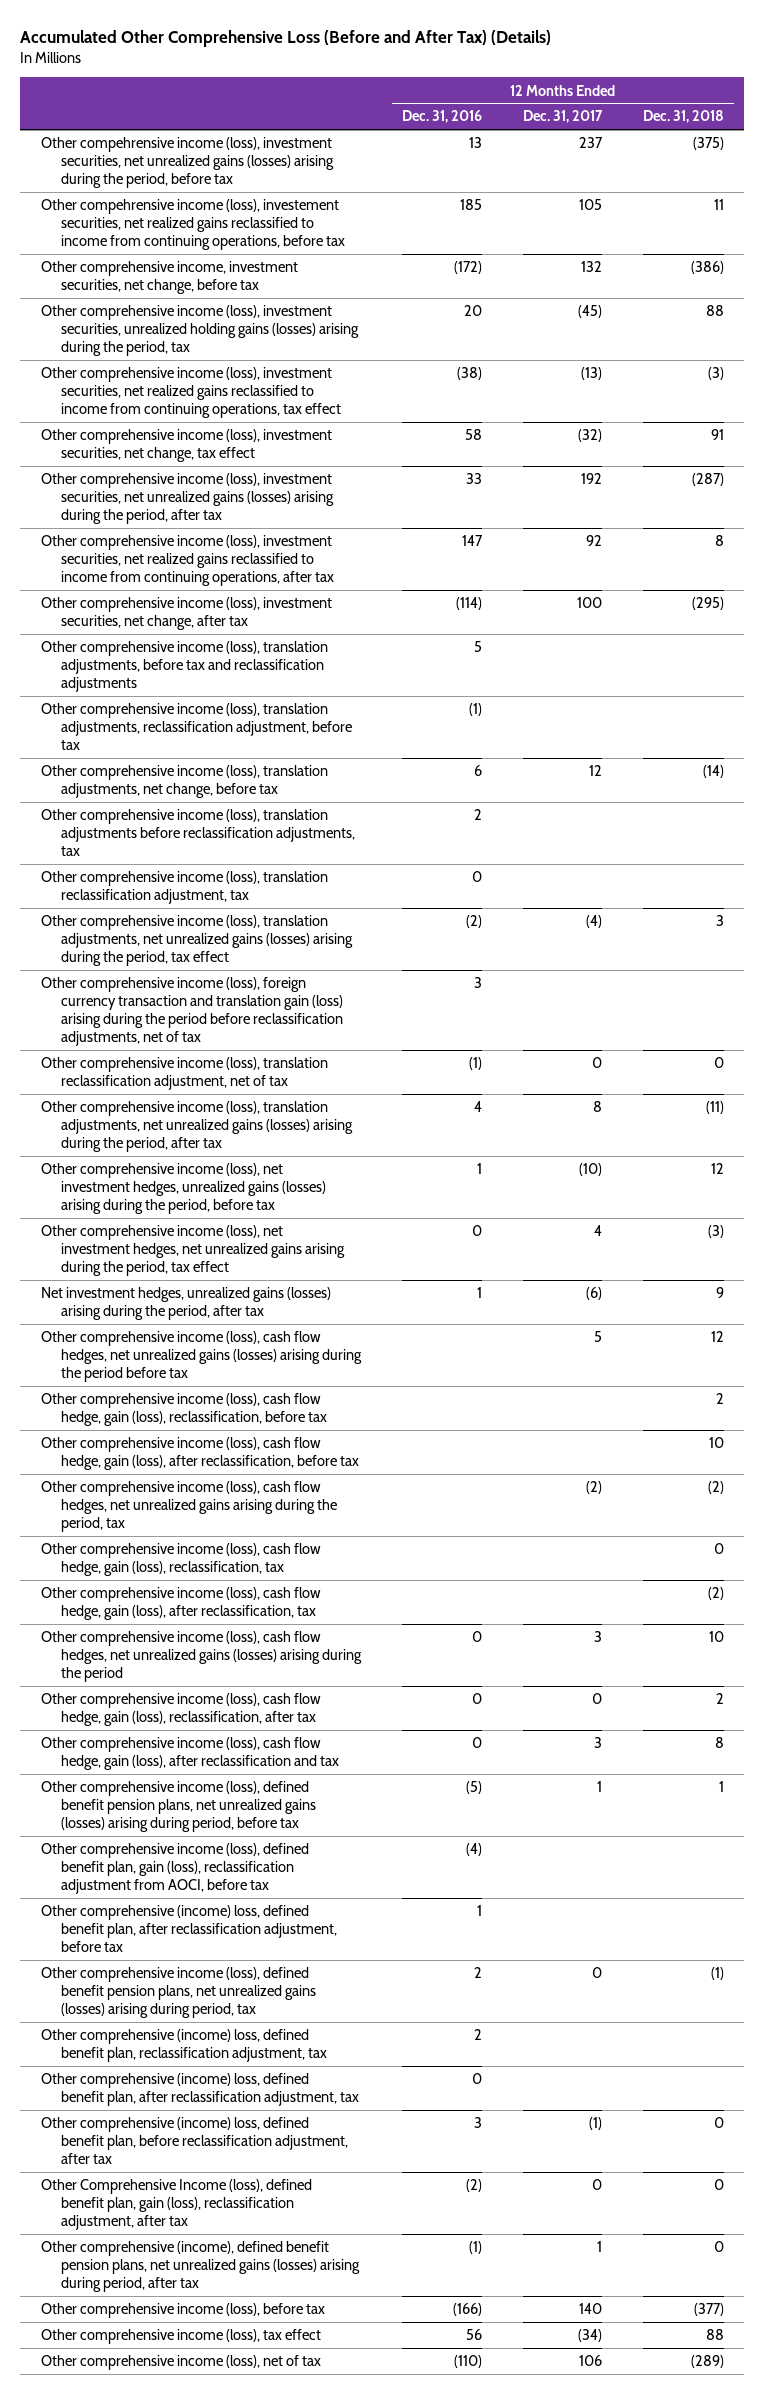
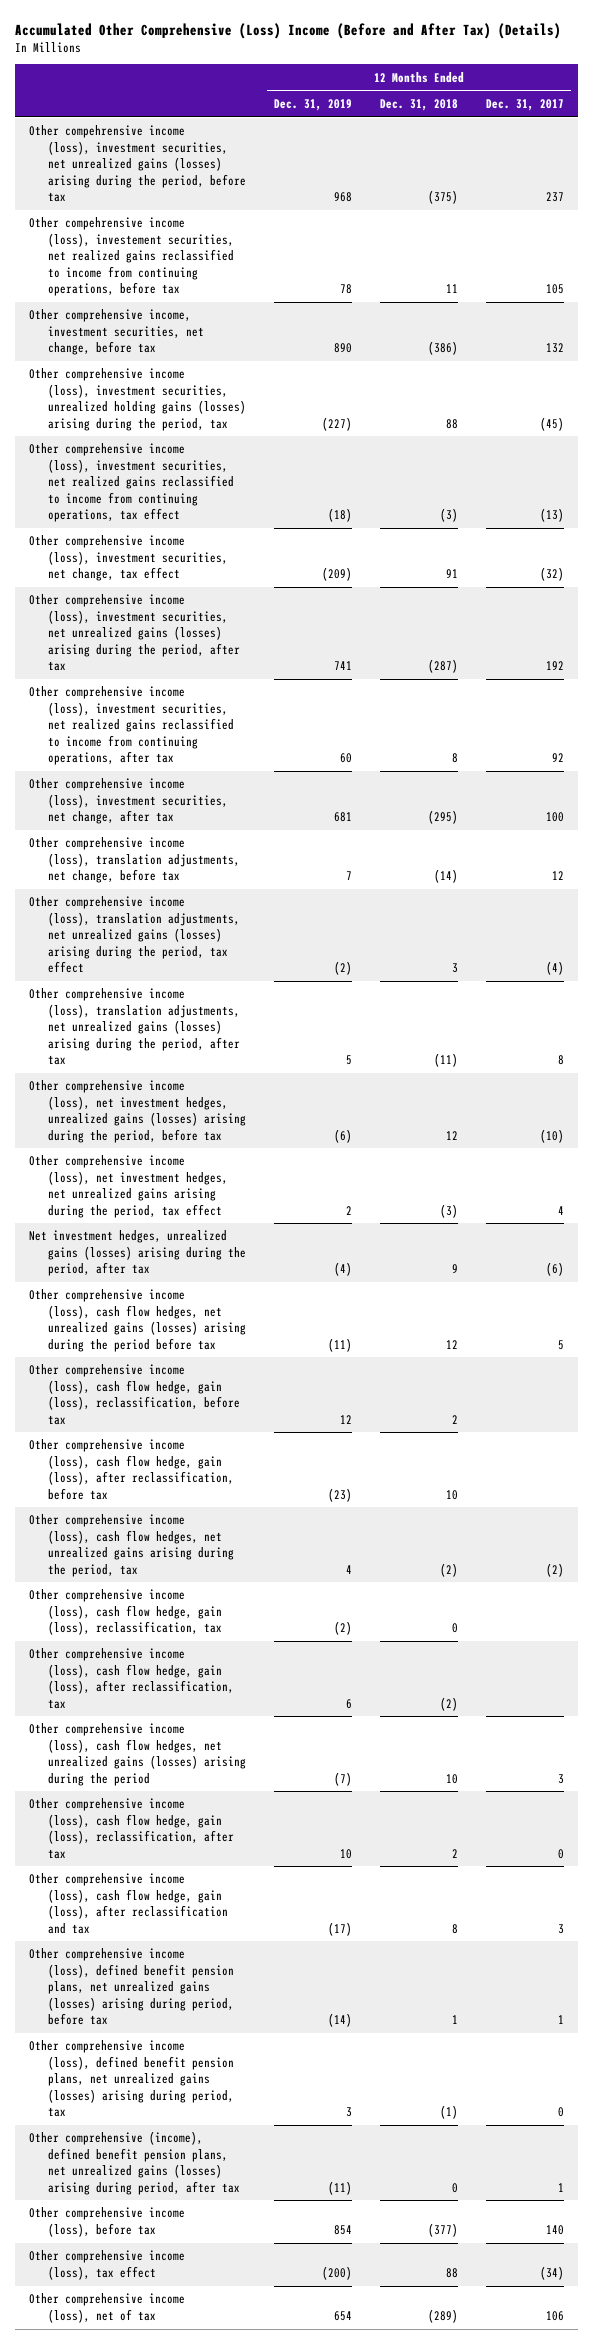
- Accumulated Other Comprehensive Loss (Before and After Tax) (Details)
+ Accumulated Other Comprehensive (Loss) Income (Before and After Tax) (Details)
- | 12 Months Ended Dec. 31, 2016 | 12 Months Ended Dec. 31, 2017 | 12 Months Ended Dec. 31, 2018
+ | 12 Months Ended Dec. 31, 2019 | 12 Months Ended Dec. 31, 2018 | 12 Months Ended Dec. 31, 2017
- Other comprehensive income (loss), translation adjustments, before tax and reclassification adjustments | 5 | |
- Other comprehensive income (loss), translation adjustments, reclassification adjustment, before tax | (1) | |
- Other comprehensive income (loss), translation adjustments before reclassification adjustments, tax | 2 | |
- Other comprehensive income (loss), translation reclassification adjustment, tax | 0 | |
- Other comprehensive income (loss), foreign currency transaction and translation gain (loss) arising during the period before reclassification adjustments, net of tax | 3 | |
- Other comprehensive income (loss), translation reclassification adjustment, net of tax | (1) | 0 | 0
- Other comprehensive income (loss), defined benefit plan, gain (loss), reclassification adjustment from AOCI, before tax | (4) | |
- Other comprehensive (income) loss, defined benefit plan, after reclassification adjustment, before tax | 1 | |
- Other comprehensive (income) loss, defined benefit plan, reclassification adjustment, tax | 2 | |
- Other comprehensive (income) loss, defined benefit plan, after reclassification adjustment, tax | 0 | |
- Other comprehensive (income) loss, defined benefit plan, before reclassification adjustment, after tax | 3 | (1) | 0
- Other Comprehensive Income (loss), defined benefit plan, gain (loss), reclassification adjustment, after tax | (2) | 0 | 0

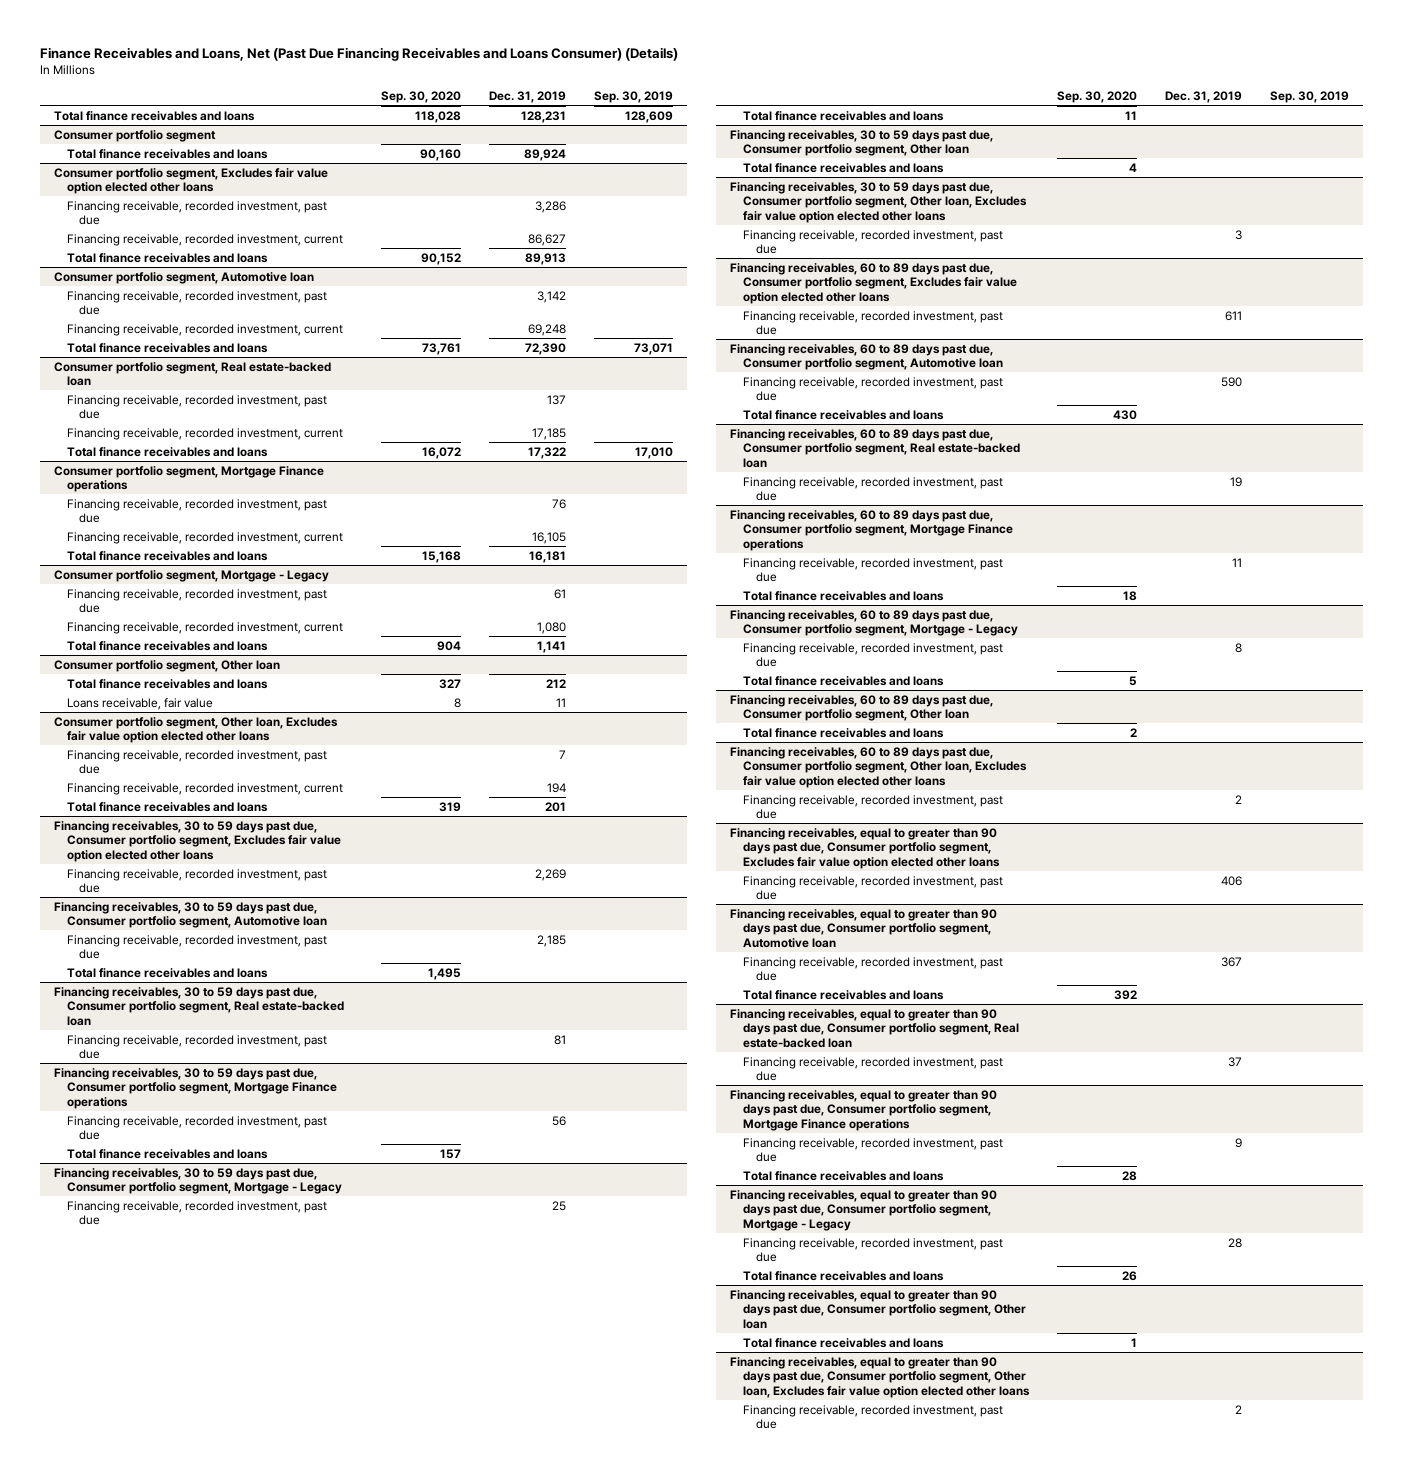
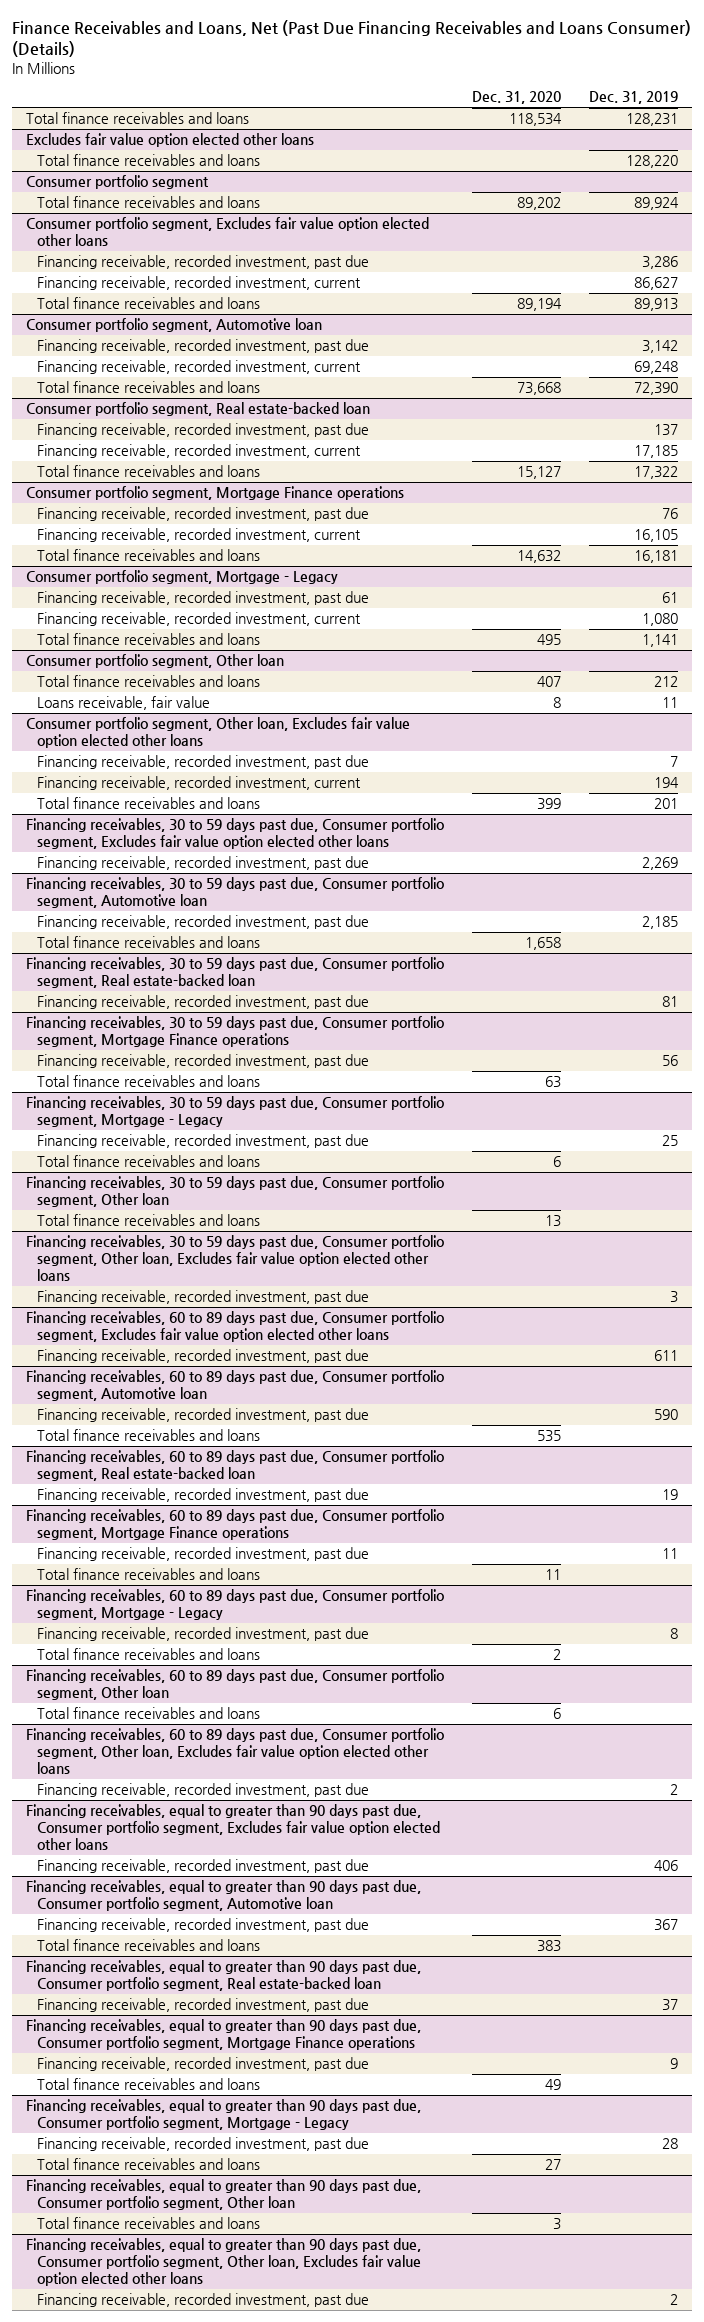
- | Sep. 30, 2020 | Dec. 31, 2019 | Sep. 30, 2019
+ | Dec. 31, 2020 | Dec. 31, 2019
+ Excludes fair value option elected other loans
+ Total finance receivables and loans | | 128,220

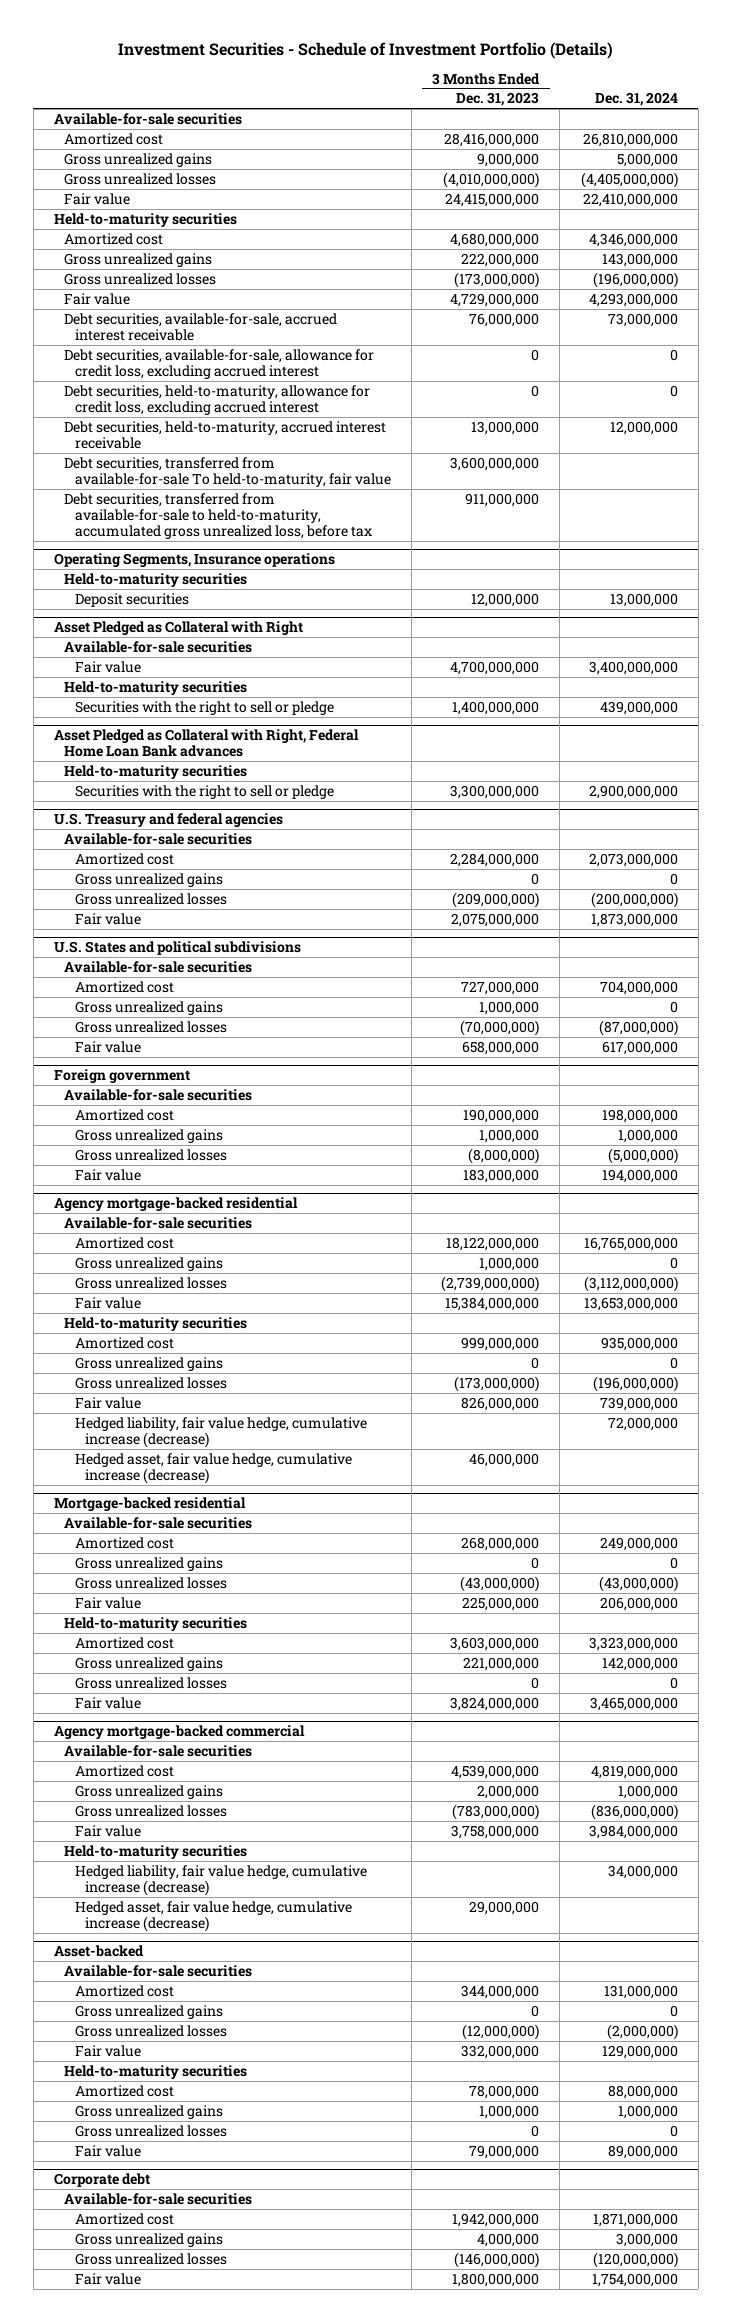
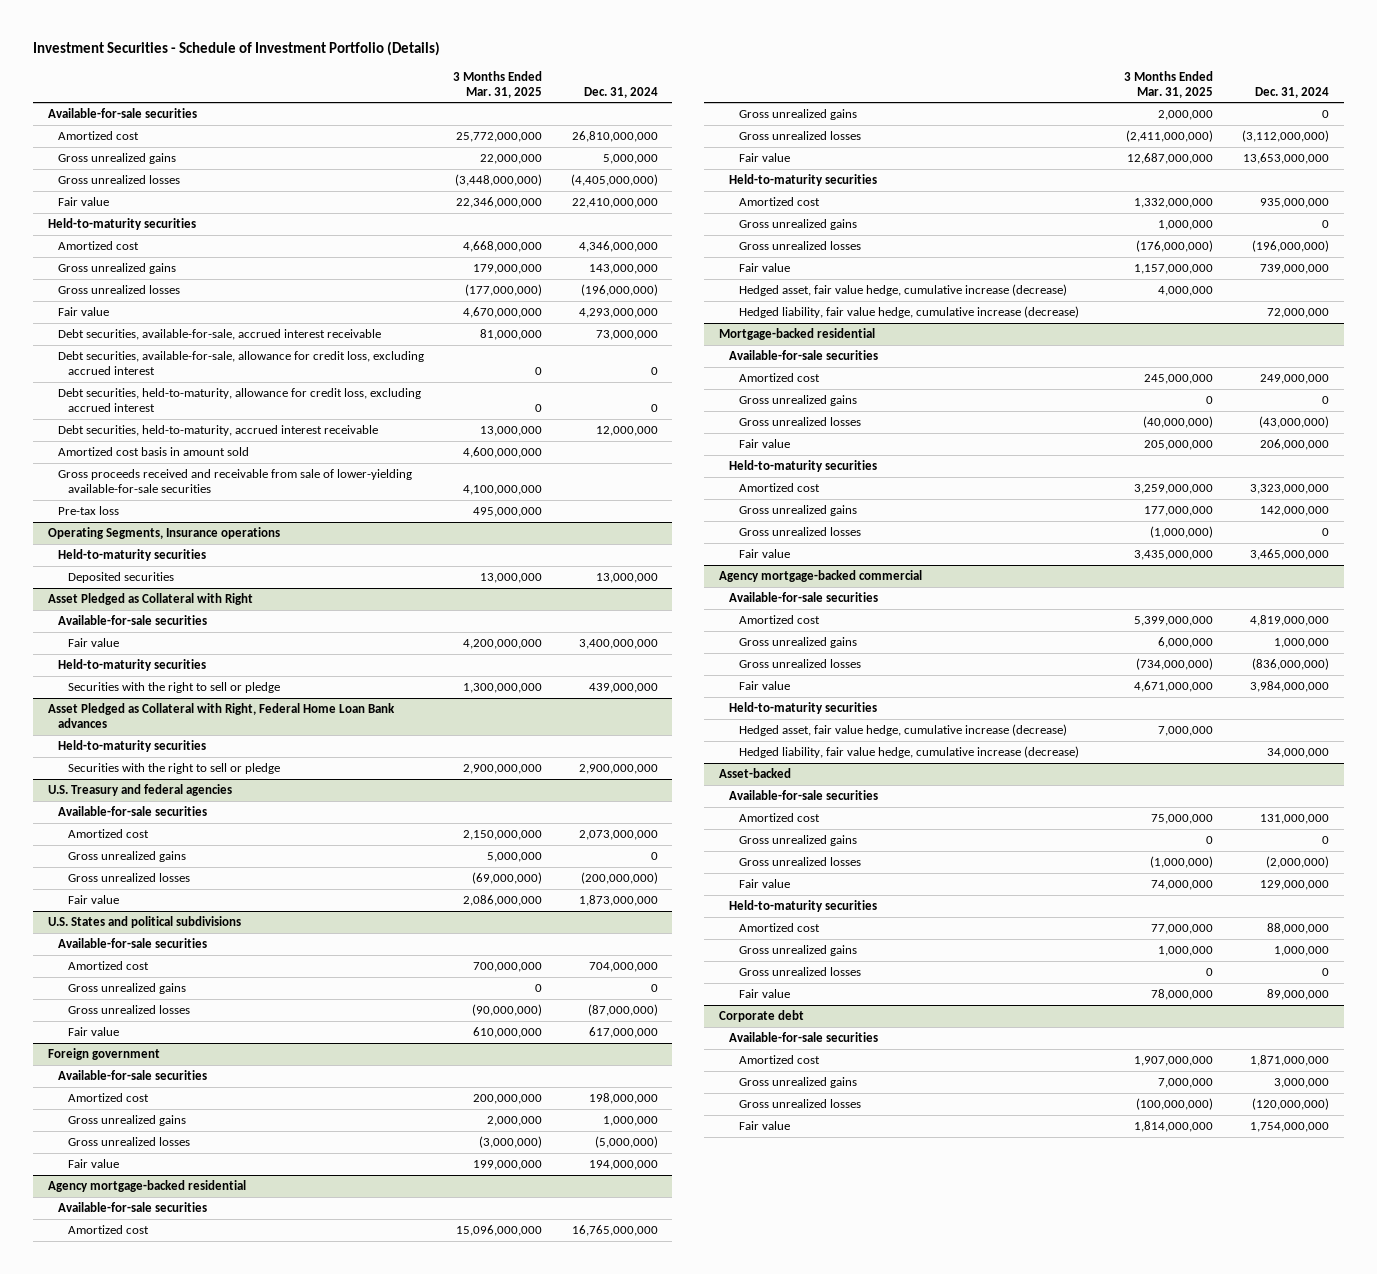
- | 3 Months Ended Dec. 31, 2023 | Dec. 31, 2024
+ | 3 Months Ended Mar. 31, 2025 | Dec. 31, 2024
- Debt securities, transferred from available-for-sale To held-to-maturity, fair value | 3,600,000,000 |
- Debt securities, transferred from available-for-sale to held-to-maturity, accumulated gross unrealized loss, before tax | 911,000,000 |
+ Amortized cost basis in amount sold | 4,600,000,000 |
+ Gross proceeds received and receivable from sale of lower-yielding available-for-sale securities | 4,100,000,000 |
+ Pre-tax loss | 495,000,000 |
@ Operating Segments, Insurance operations
- Deposit securities | 12,000,000 | 13,000,000
+ Deposited securities | 13,000,000 | 13,000,000
@ Agency mortgage-backed residential
moved down: Hedged liability, fair value hedge, cumulative increase (decrease) | | 72,000,000
@ Agency mortgage-backed commercial
moved down: Hedged liability, fair value hedge, cumulative increase (decrease) | | 34,000,000

